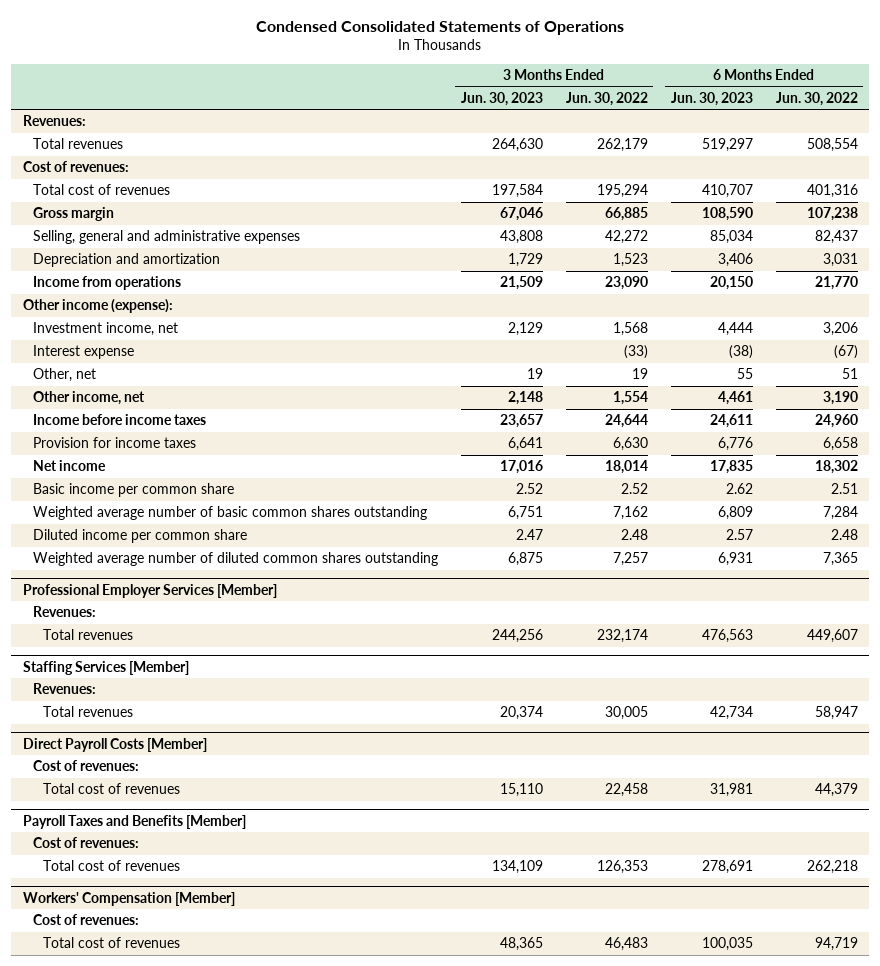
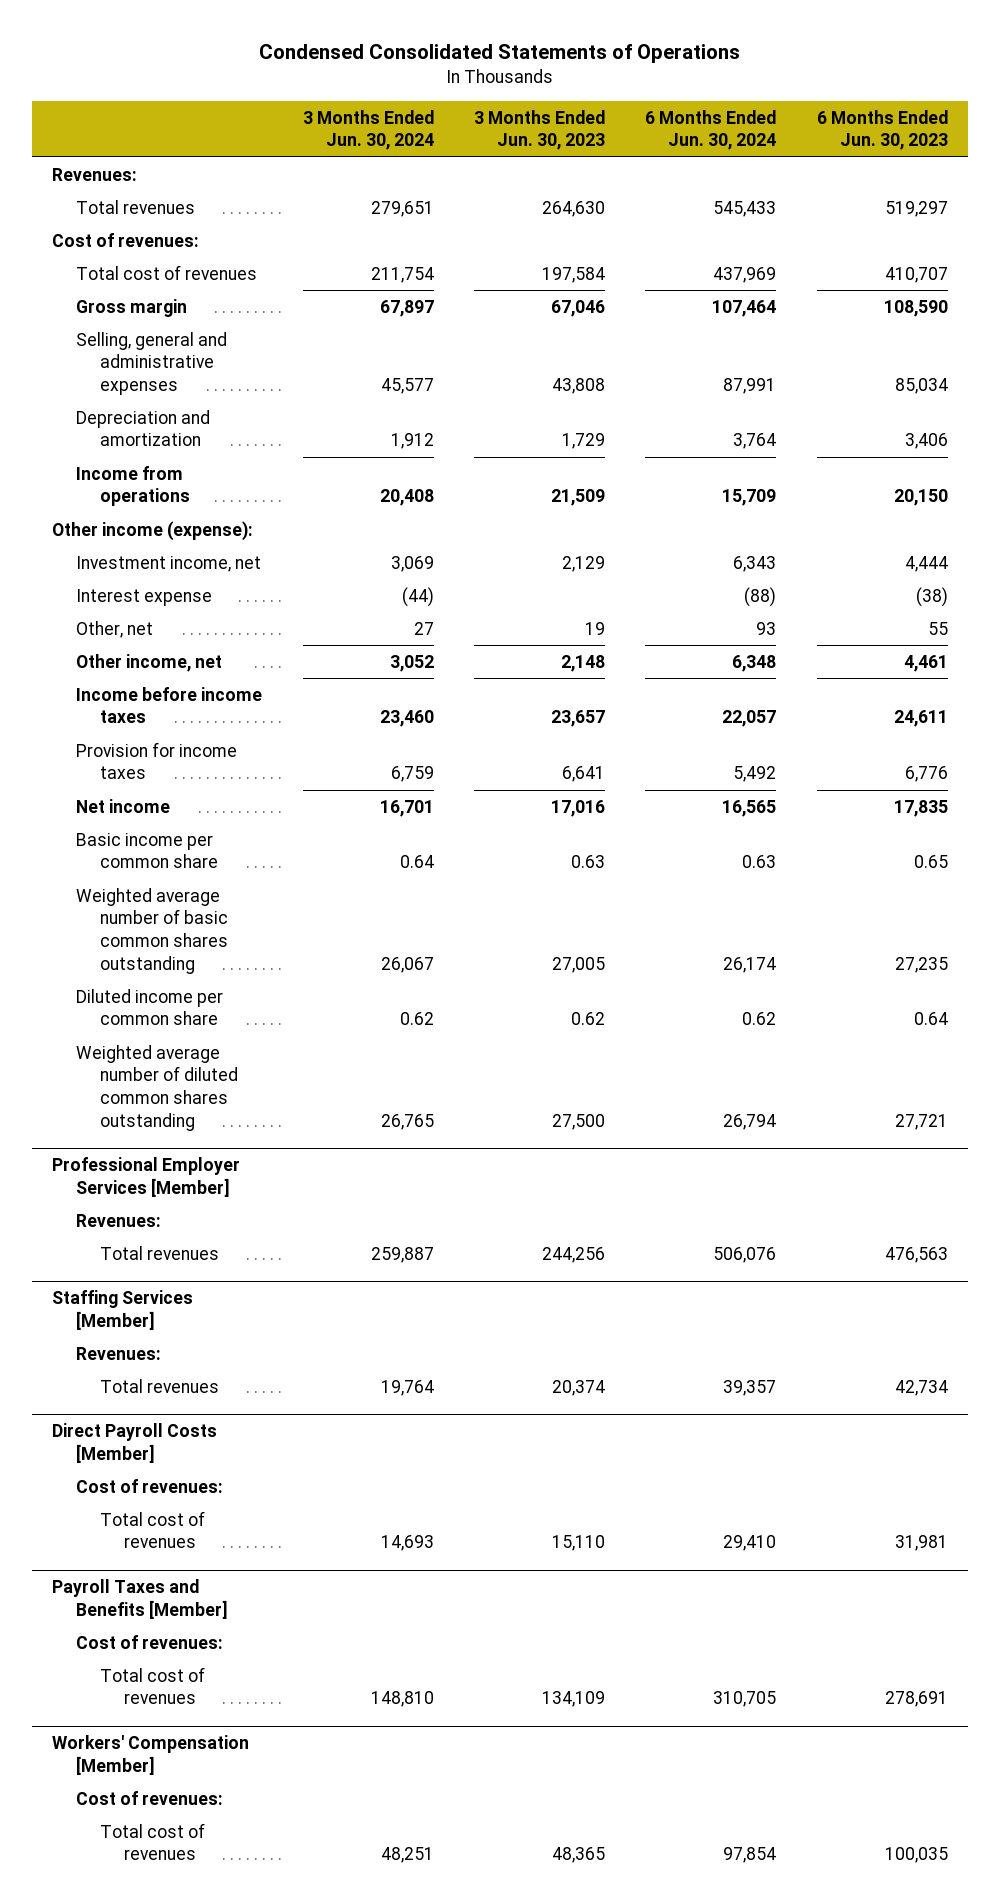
- | 3 Months Ended Jun. 30, 2023 | 3 Months Ended Jun. 30, 2022 | 6 Months Ended Jun. 30, 2023 | 6 Months Ended Jun. 30, 2022
+ | 3 Months Ended Jun. 30, 2024 | 3 Months Ended Jun. 30, 2023 | 6 Months Ended Jun. 30, 2024 | 6 Months Ended Jun. 30, 2023
- Basic income per common share | 2.52 | 2.52 | 2.62 | 2.51
- Weighted average number of basic common shares outstanding | 6,751 | 7,162 | 6,809 | 7,284
- Diluted income per common share | 2.47 | 2.48 | 2.57 | 2.48
- Weighted average number of diluted common shares outstanding | 6,875 | 7,257 | 6,931 | 7,365
+ Basic income per common share | 0.64 | 0.63 | 0.63 | 0.65
+ Weighted average number of basic common shares outstanding | 26,067 | 27,005 | 26,174 | 27,235
+ Diluted income per common share | 0.62 | 0.62 | 0.62 | 0.64
+ Weighted average number of diluted common shares outstanding | 26,765 | 27,500 | 26,794 | 27,721

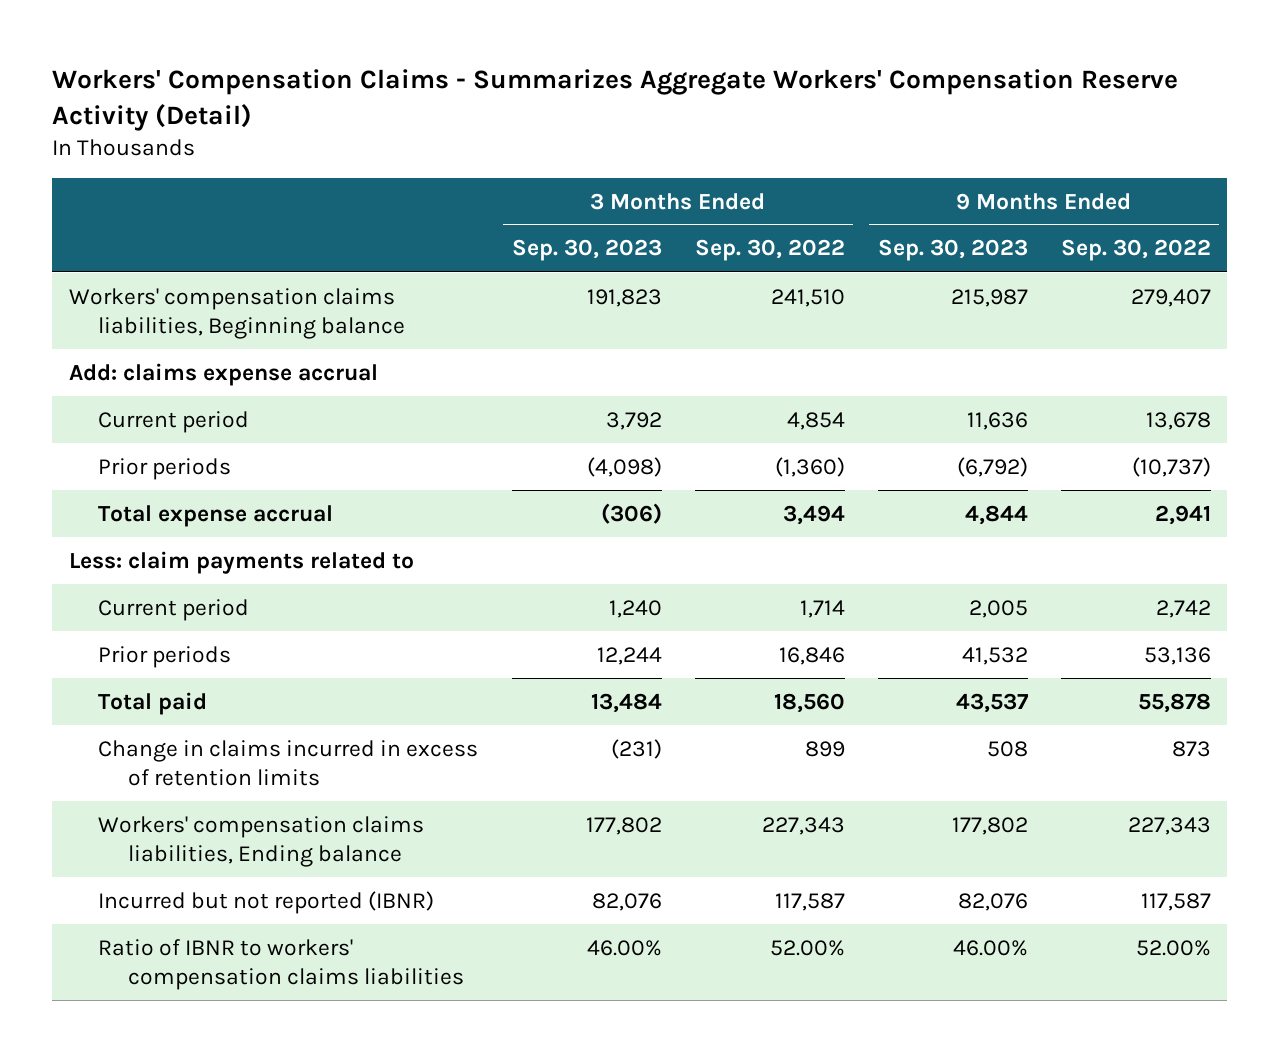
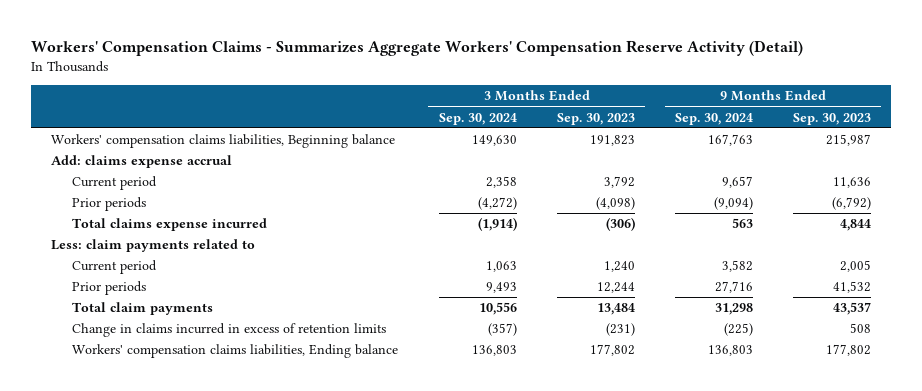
- | 3 Months Ended Sep. 30, 2023 | 3 Months Ended Sep. 30, 2022 | 9 Months Ended Sep. 30, 2023 | 9 Months Ended Sep. 30, 2022
+ | 3 Months Ended Sep. 30, 2024 | 3 Months Ended Sep. 30, 2023 | 9 Months Ended Sep. 30, 2024 | 9 Months Ended Sep. 30, 2023
- Total expense accrual | (306) | 3,494 | 4,844 | 2,941
+ Total claims expense incurred | (1,914) | (306) | 563 | 4,844
- Total paid | 13,484 | 18,560 | 43,537 | 55,878
+ Total claim payments | 10,556 | 13,484 | 31,298 | 43,537
- Incurred but not reported (IBNR) | 82,076 | 117,587 | 82,076 | 117,587
- Ratio of IBNR to workers' compensation claims liabilities | 46.00% | 52.00% | 46.00% | 52.00%

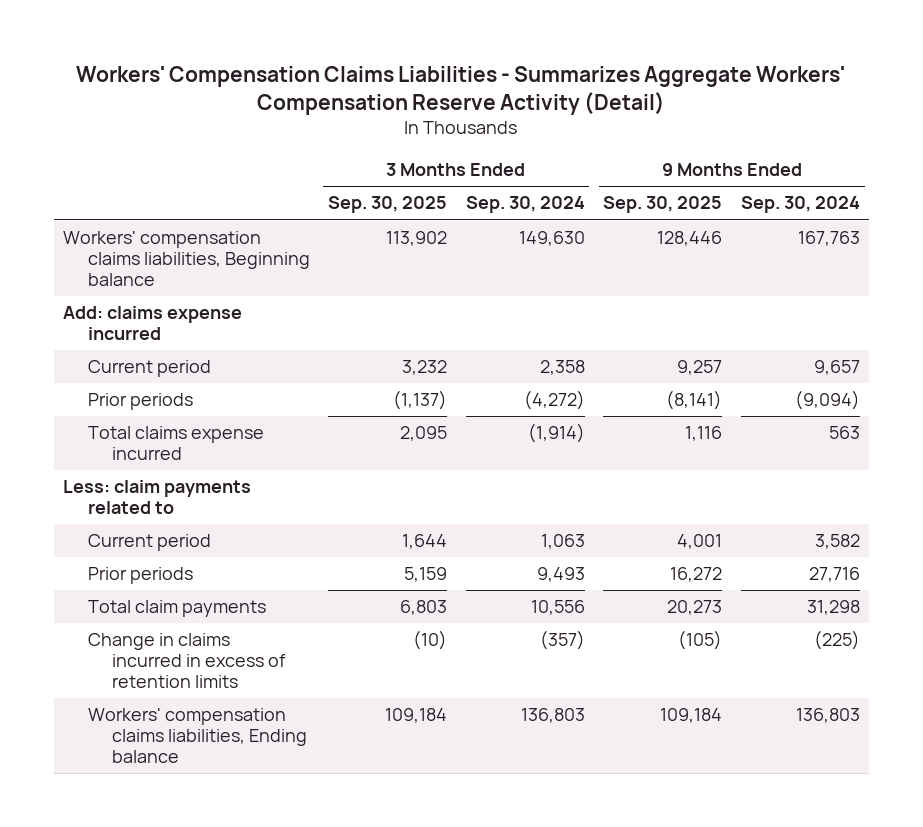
- Workers' Compensation Claims - Summarizes Aggregate Workers' Compensation Reserve Activity (Detail)
+ Workers' Compensation Claims Liabilities - Summarizes Aggregate Workers' Compensation Reserve Activity (Detail)
- | 3 Months Ended Sep. 30, 2024 | 3 Months Ended Sep. 30, 2023 | 9 Months Ended Sep. 30, 2024 | 9 Months Ended Sep. 30, 2023
+ | 3 Months Ended Sep. 30, 2025 | 3 Months Ended Sep. 30, 2024 | 9 Months Ended Sep. 30, 2025 | 9 Months Ended Sep. 30, 2024
- Add: claims expense accrual
+ Add: claims expense incurred

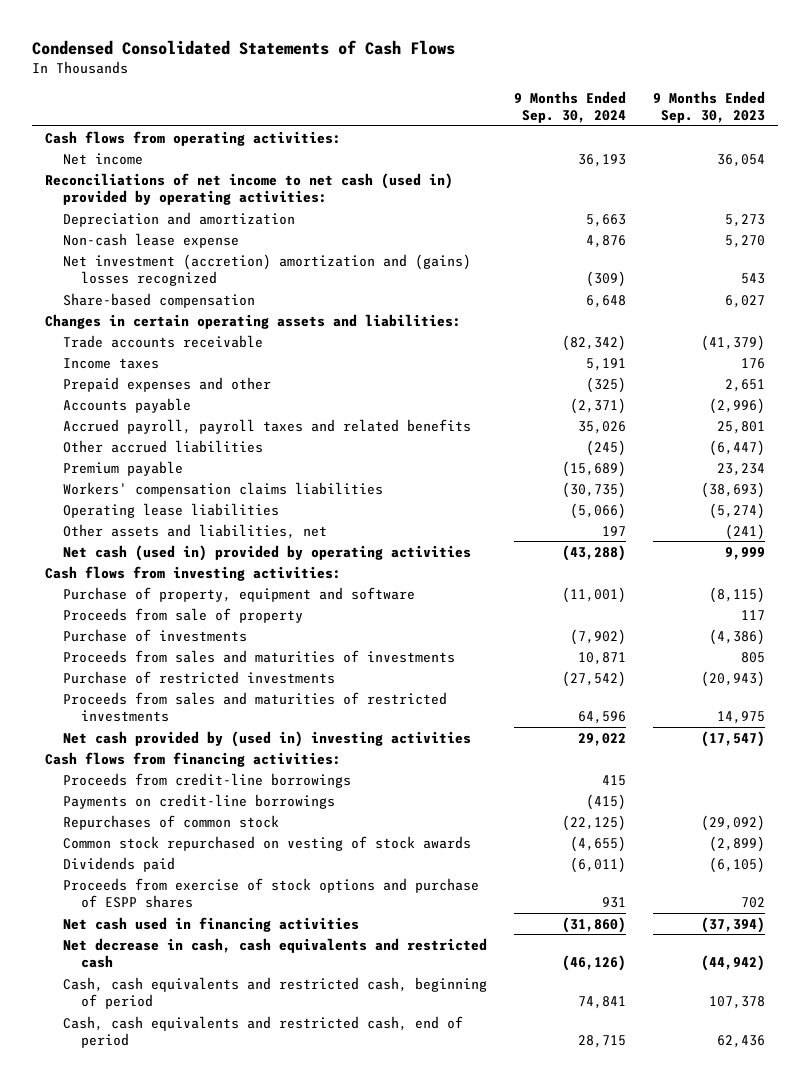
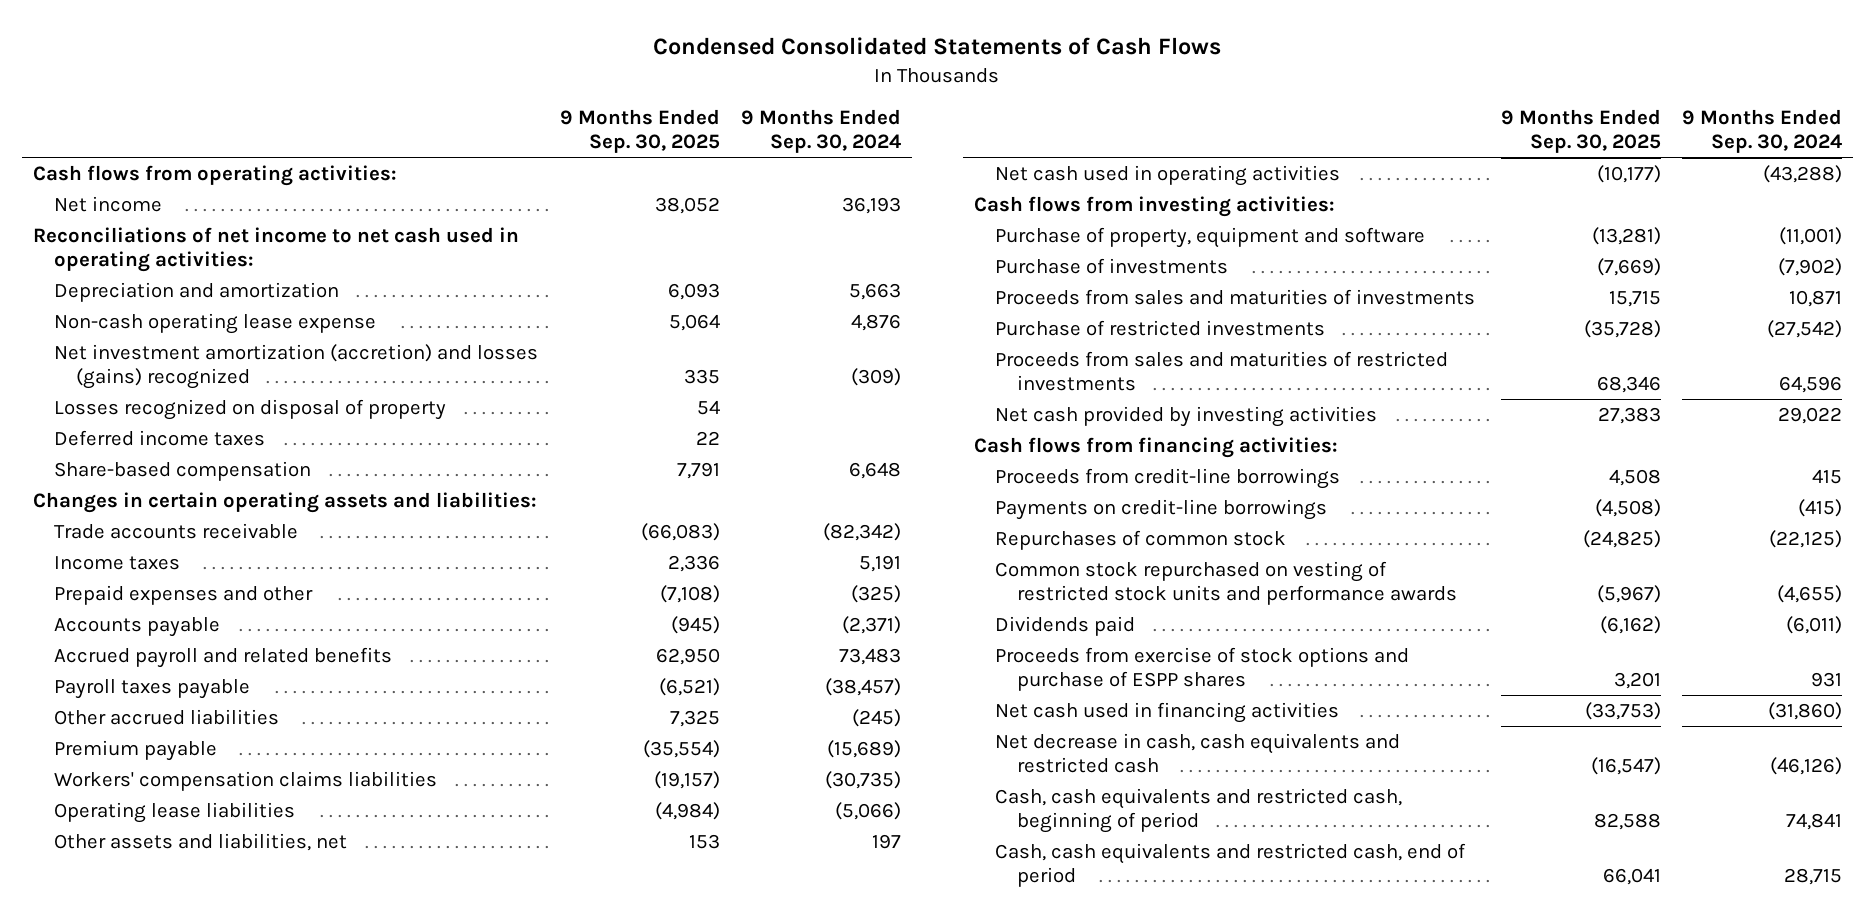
- | 9 Months Ended Sep. 30, 2024 | 9 Months Ended Sep. 30, 2023
+ | 9 Months Ended Sep. 30, 2025 | 9 Months Ended Sep. 30, 2024
- Reconciliations of net income to net cash (used in) provided by operating activities:
+ Reconciliations of net income to net cash used in operating activities:
- Non-cash lease expense | 4,876 | 5,270
- Net investment (accretion) amortization and (gains) losses recognized | (309) | 543
+ Non-cash operating lease expense | 5,064 | 4,876
+ Net investment amortization (accretion) and losses (gains) recognized | 335 | (309)
+ Losses recognized on disposal of property | 54 |
+ Deferred income taxes | 22 |
- Accrued payroll, payroll taxes and related benefits | 35,026 | 25,801
+ Accrued payroll and related benefits | 62,950 | 73,483
+ Payroll taxes payable | (6,521) | (38,457)
- Net cash (used in) provided by operating activities | (43,288) | 9,999
+ Net cash used in operating activities | (10,177) | (43,288)
- Proceeds from sale of property | | 117
- Net cash provided by (used in) investing activities | 29,022 | (17,547)
+ Net cash provided by investing activities | 27,383 | 29,022
- Common stock repurchased on vesting of stock awards | (4,655) | (2,899)
+ Common stock repurchased on vesting of restricted stock units and performance awards | (5,967) | (4,655)

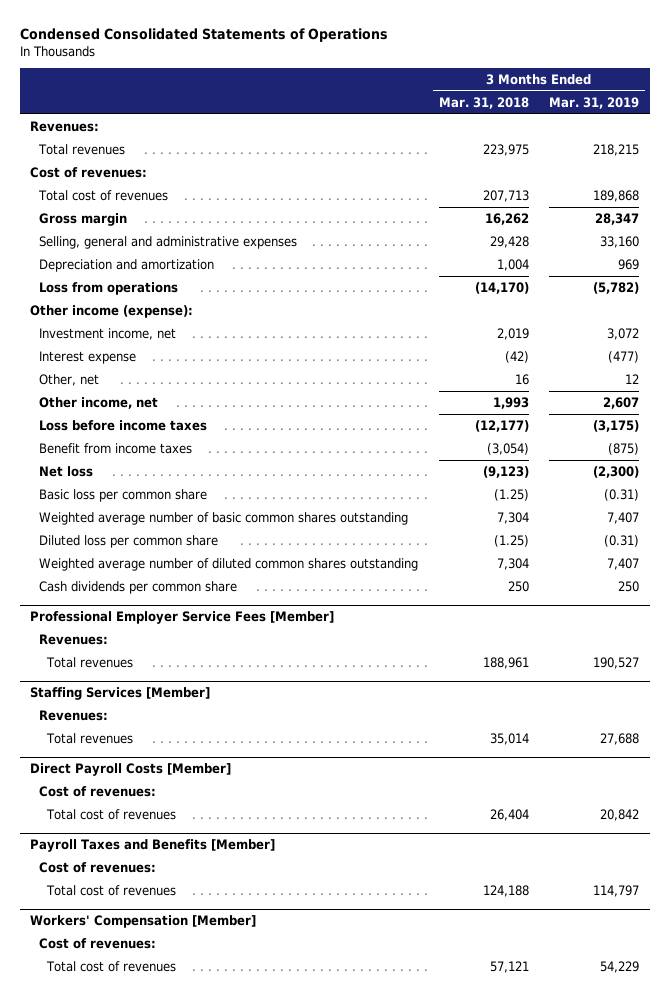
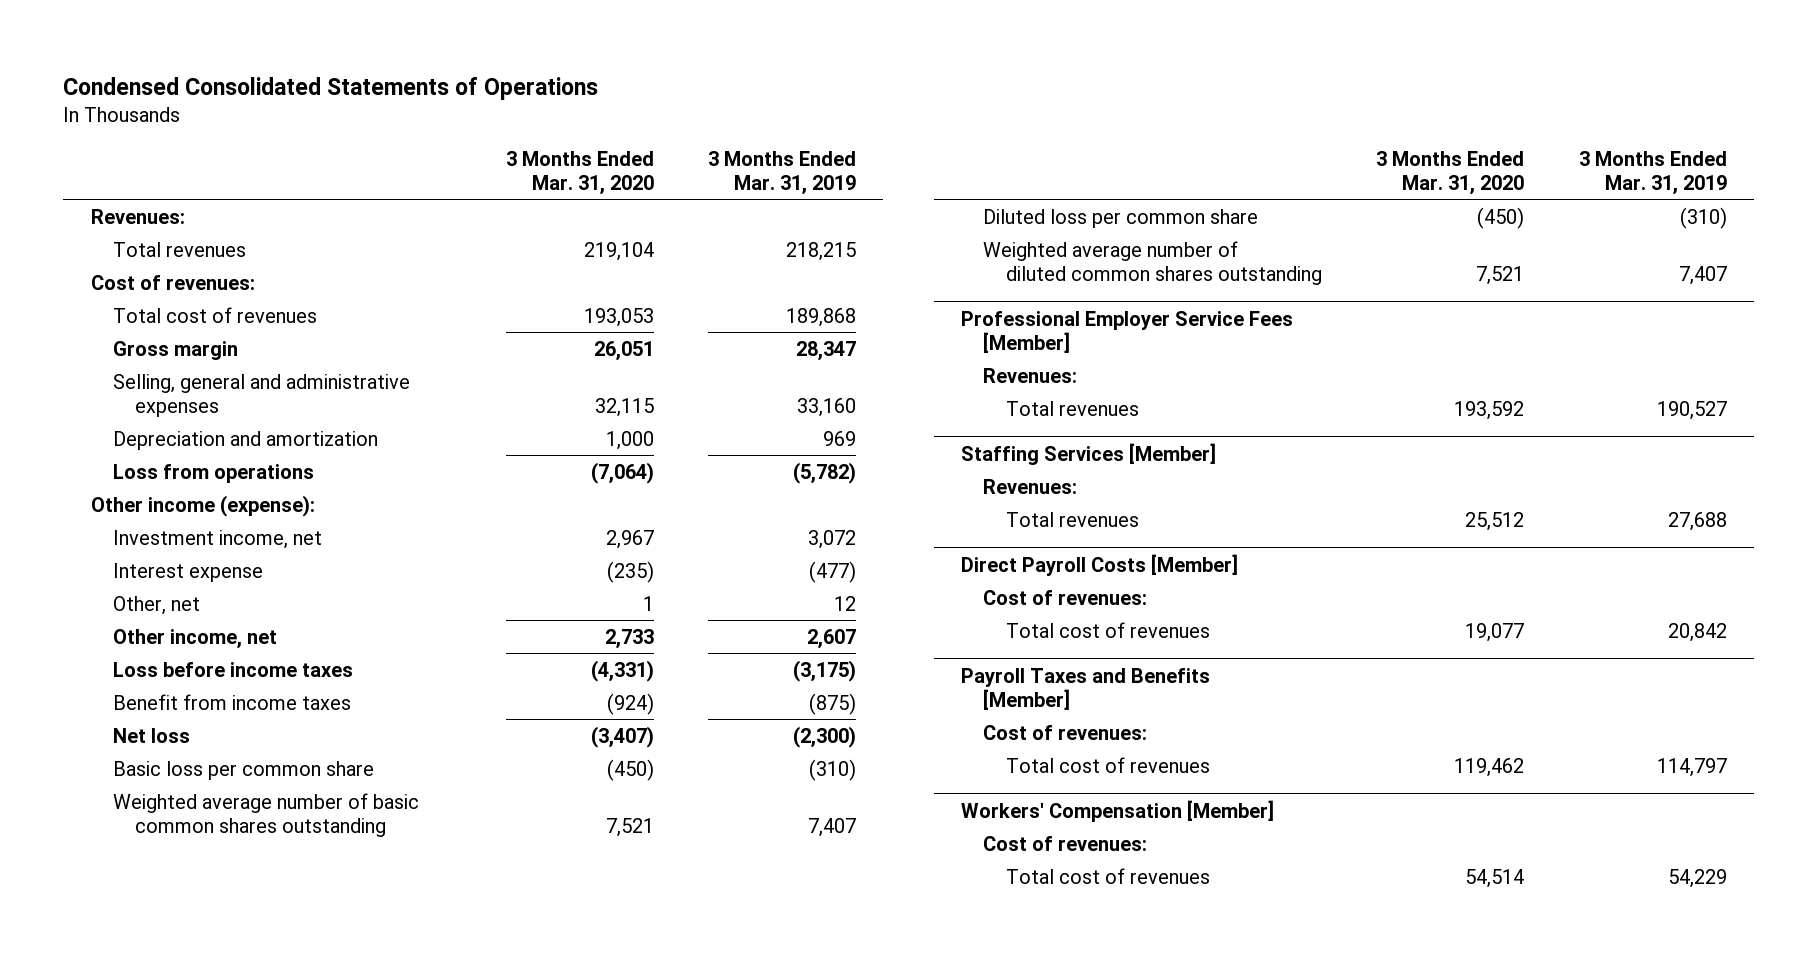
- | 3 Months Ended Mar. 31, 2018 | 3 Months Ended Mar. 31, 2019
+ | 3 Months Ended Mar. 31, 2020 | 3 Months Ended Mar. 31, 2019
- Basic loss per common share | (1.25) | (0.31)
+ Basic loss per common share | (450) | (310)
- Diluted loss per common share | (1.25) | (0.31)
+ Diluted loss per common share | (450) | (310)
- Cash dividends per common share | 250 | 250

